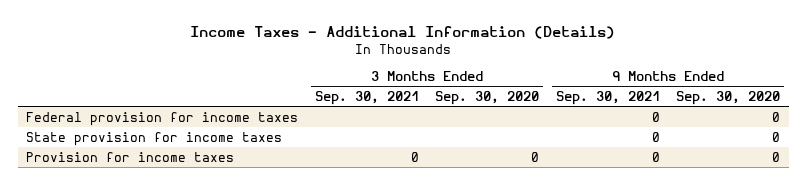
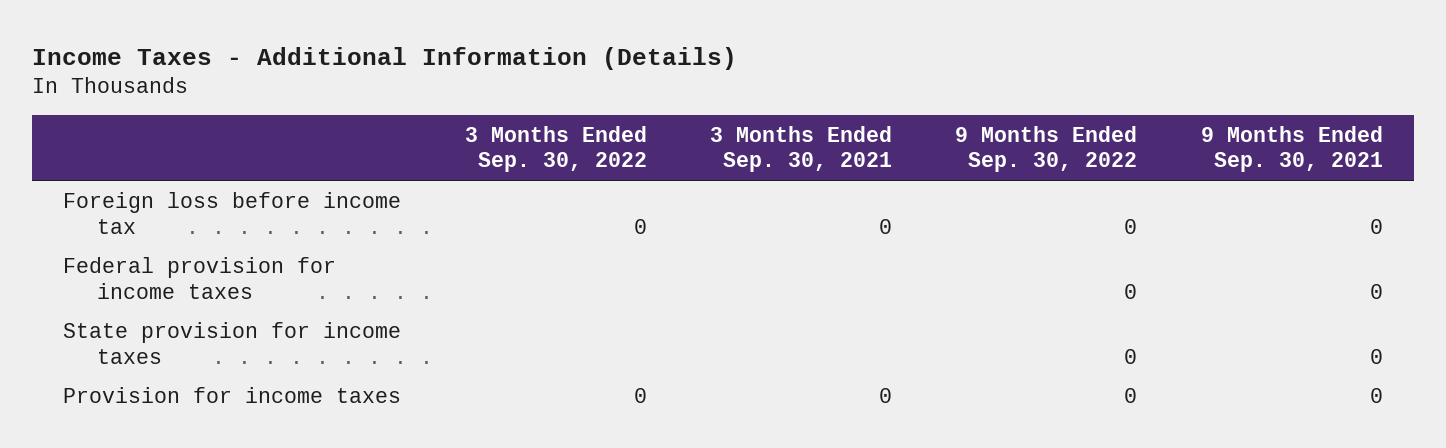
- | 3 Months Ended Sep. 30, 2021 | 3 Months Ended Sep. 30, 2020 | 9 Months Ended Sep. 30, 2021 | 9 Months Ended Sep. 30, 2020
+ | 3 Months Ended Sep. 30, 2022 | 3 Months Ended Sep. 30, 2021 | 9 Months Ended Sep. 30, 2022 | 9 Months Ended Sep. 30, 2021
+ Foreign loss before income tax | 0 | 0 | 0 | 0

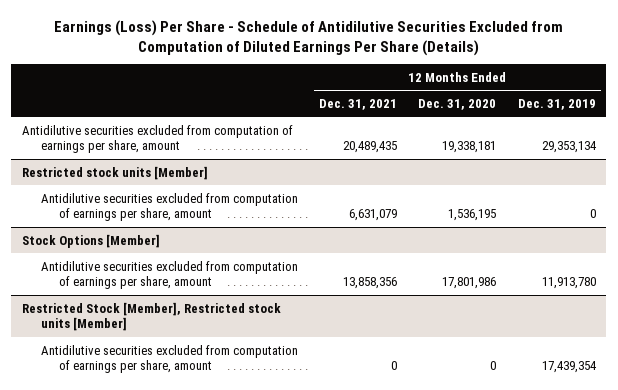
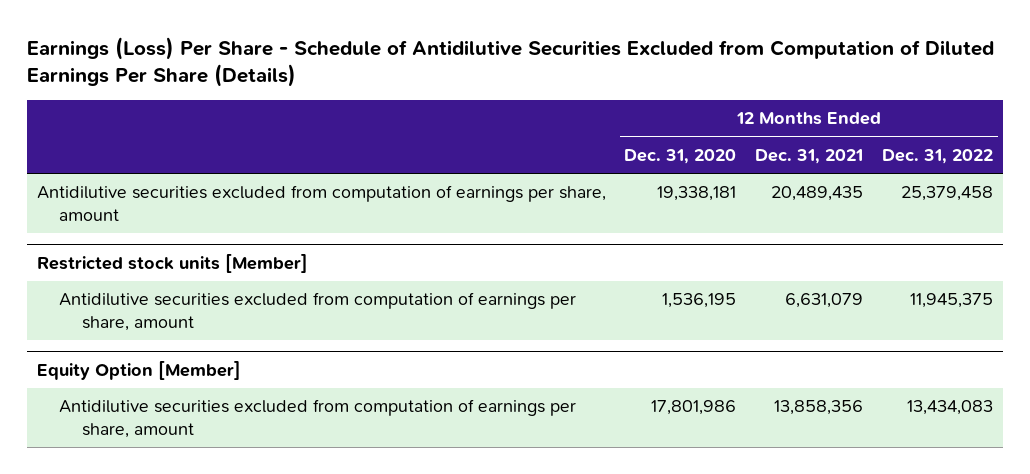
- | 12 Months Ended Dec. 31, 2021 | 12 Months Ended Dec. 31, 2020 | 12 Months Ended Dec. 31, 2019
+ | 12 Months Ended Dec. 31, 2020 | 12 Months Ended Dec. 31, 2021 | 12 Months Ended Dec. 31, 2022
- Stock Options [Member]
+ Equity Option [Member]
- Restricted Stock [Member], Restricted stock units [Member]
- Antidilutive securities excluded from computation of earnings per share, amount | 0 | 0 | 17,439,354

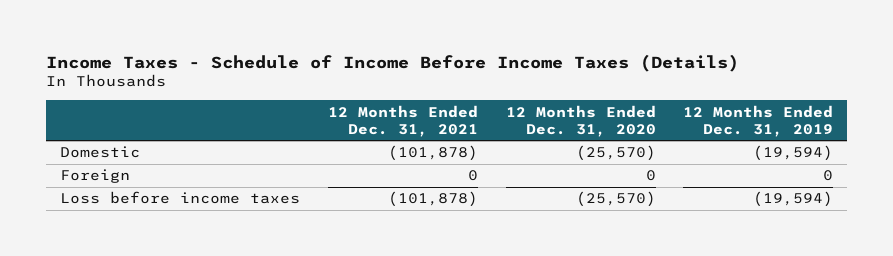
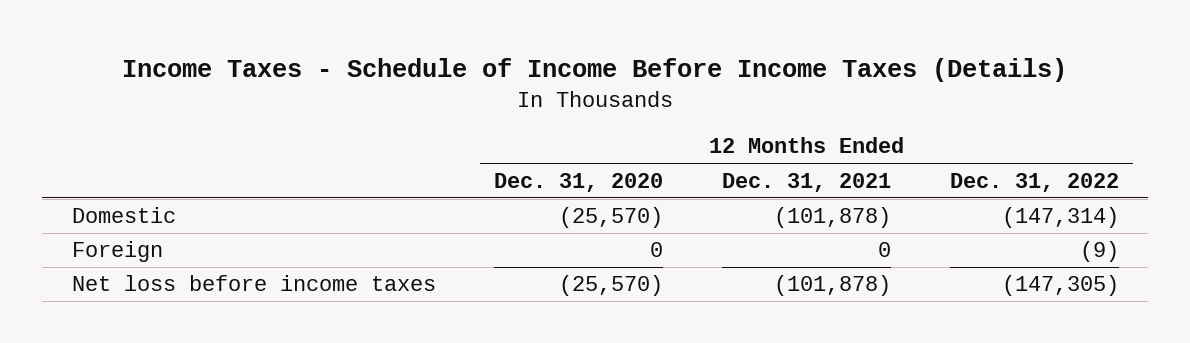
- | 12 Months Ended Dec. 31, 2021 | 12 Months Ended Dec. 31, 2020 | 12 Months Ended Dec. 31, 2019
+ | 12 Months Ended Dec. 31, 2020 | 12 Months Ended Dec. 31, 2021 | 12 Months Ended Dec. 31, 2022
- Loss before income taxes | (101,878) | (25,570) | (19,594)
+ Net loss before income taxes | (25,570) | (101,878) | (147,305)

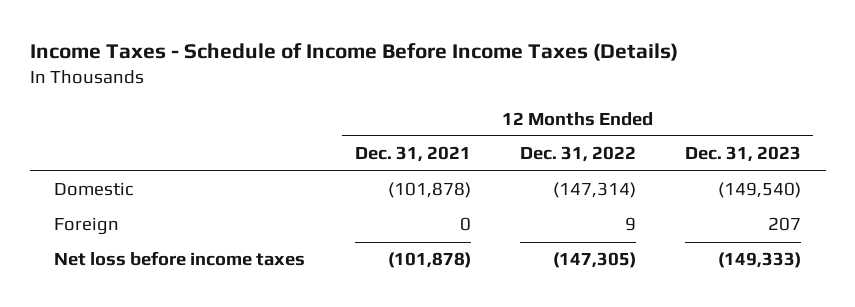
- | 12 Months Ended Dec. 31, 2020 | 12 Months Ended Dec. 31, 2021 | 12 Months Ended Dec. 31, 2022
+ | 12 Months Ended Dec. 31, 2021 | 12 Months Ended Dec. 31, 2022 | 12 Months Ended Dec. 31, 2023
- Foreign | 0 | 0 | (9)
+ Foreign | 0 | 9 | 207

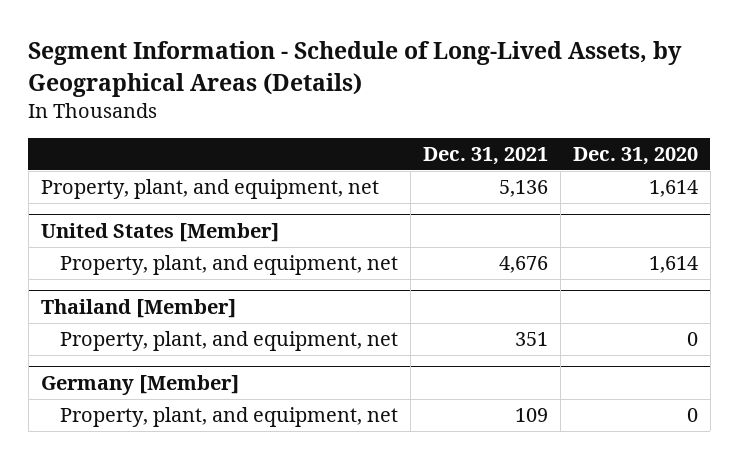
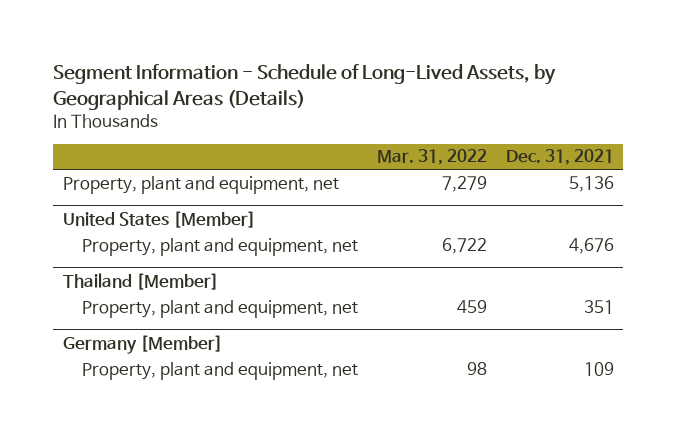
- | Dec. 31, 2021 | Dec. 31, 2020
+ | Mar. 31, 2022 | Dec. 31, 2021
- Property, plant, and equipment, net | 5,136 | 1,614
+ Property, plant and equipment, net | 7,279 | 5,136
@ United States [Member]
- Property, plant, and equipment, net | 4,676 | 1,614
+ Property, plant and equipment, net | 6,722 | 4,676
@ Thailand [Member]
- Property, plant, and equipment, net | 351 | 0
+ Property, plant and equipment, net | 459 | 351
@ Germany [Member]
- Property, plant, and equipment, net | 109 | 0
+ Property, plant and equipment, net | 98 | 109

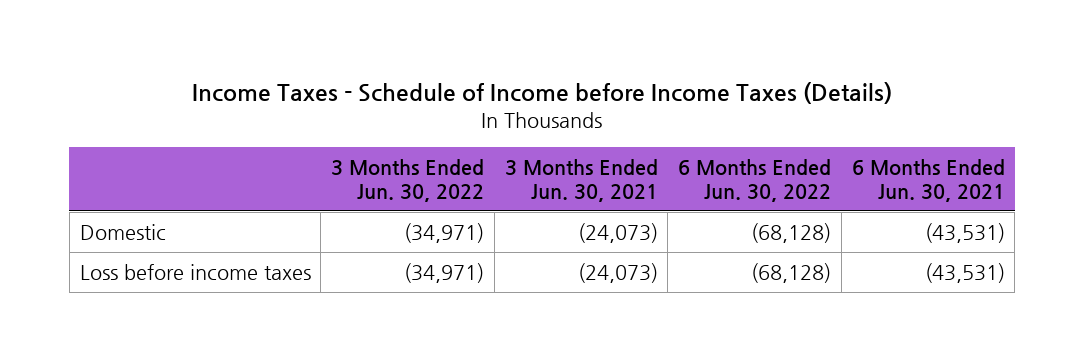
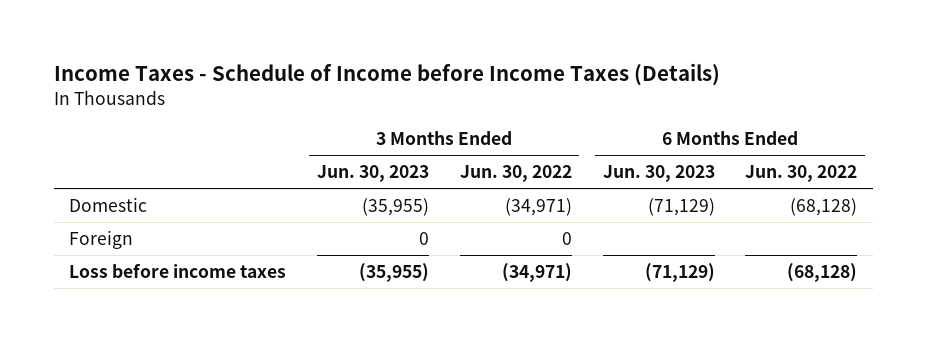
- | 3 Months Ended Jun. 30, 2022 | 3 Months Ended Jun. 30, 2021 | 6 Months Ended Jun. 30, 2022 | 6 Months Ended Jun. 30, 2021
+ | 3 Months Ended Jun. 30, 2023 | 3 Months Ended Jun. 30, 2022 | 6 Months Ended Jun. 30, 2023 | 6 Months Ended Jun. 30, 2022
+ Foreign | 0 | 0 | |

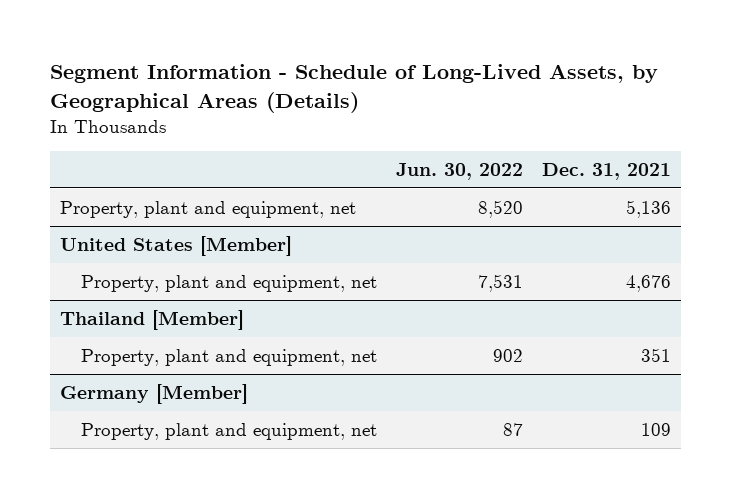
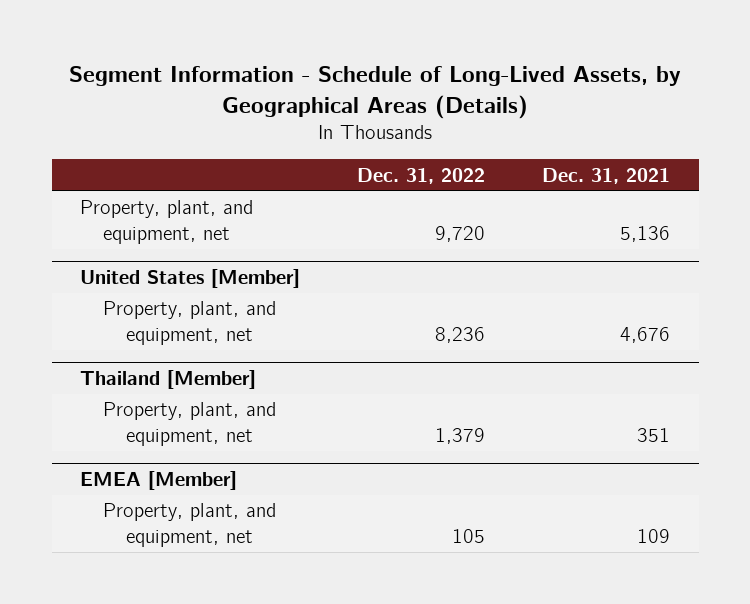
- | Jun. 30, 2022 | Dec. 31, 2021
+ | Dec. 31, 2022 | Dec. 31, 2021
- Property, plant and equipment, net | 8,520 | 5,136
+ Property, plant, and equipment, net | 9,720 | 5,136
@ United States [Member]
- Property, plant and equipment, net | 7,531 | 4,676
+ Property, plant, and equipment, net | 8,236 | 4,676
@ Thailand [Member]
- Property, plant and equipment, net | 902 | 351
- Germany [Member]
- Property, plant and equipment, net | 87 | 109
@ Thailand [Member]
+ Property, plant, and equipment, net | 1,379 | 351
+ EMEA [Member]
+ Property, plant, and equipment, net | 105 | 109

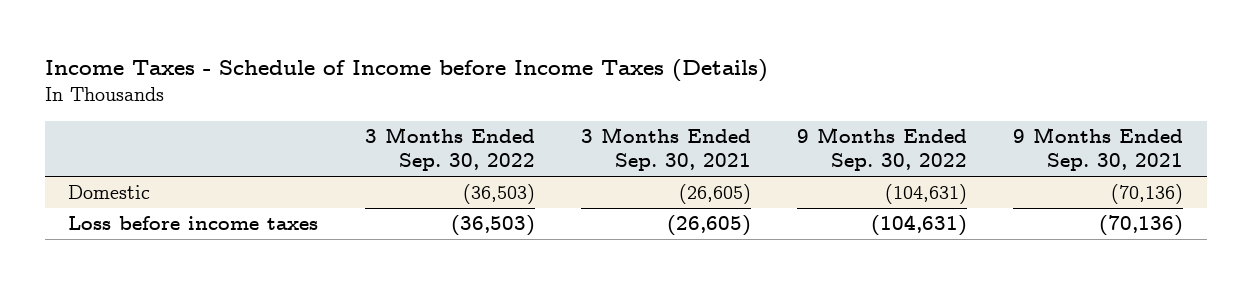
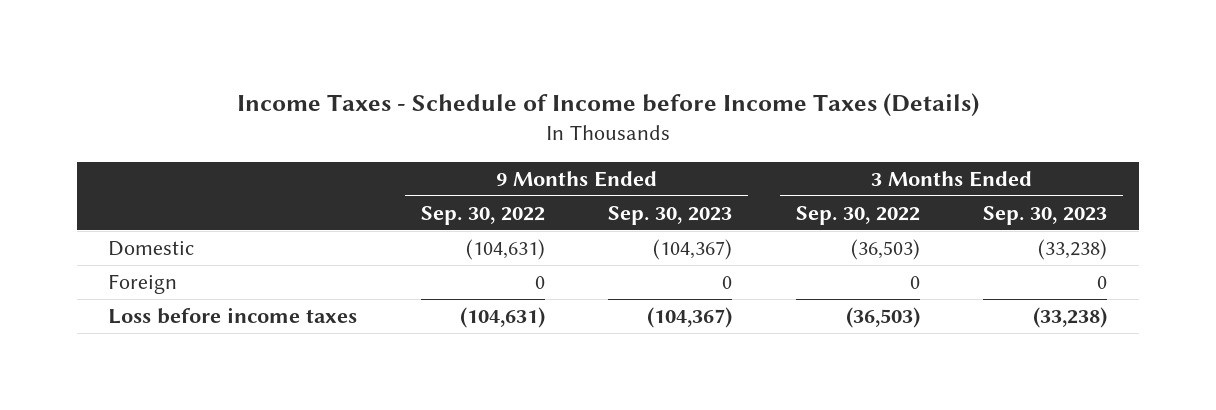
- | 3 Months Ended Sep. 30, 2022 | 3 Months Ended Sep. 30, 2021 | 9 Months Ended Sep. 30, 2022 | 9 Months Ended Sep. 30, 2021
+ | 9 Months Ended Sep. 30, 2022 | 9 Months Ended Sep. 30, 2023 | 3 Months Ended Sep. 30, 2022 | 3 Months Ended Sep. 30, 2023
+ Foreign | 0 | 0 | 0 | 0

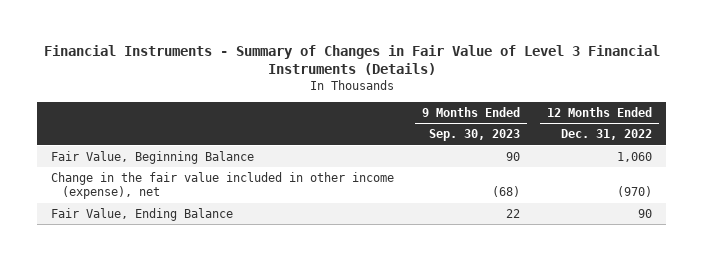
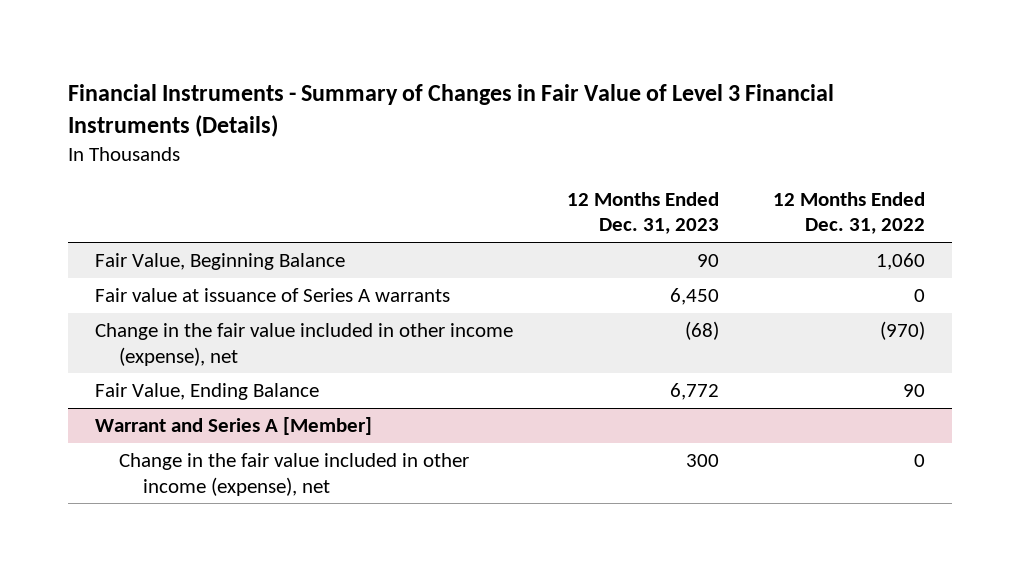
- | 9 Months Ended Sep. 30, 2023 | 12 Months Ended Dec. 31, 2022
+ | 12 Months Ended Dec. 31, 2023 | 12 Months Ended Dec. 31, 2022
+ Fair value at issuance of Series A warrants | 6,450 | 0
+ Warrant and Series A [Member]
+ Change in the fair value included in other income (expense), net | 300 | 0

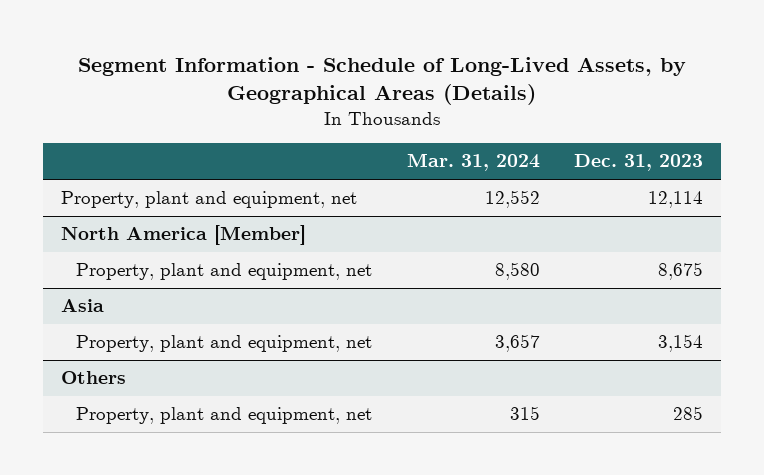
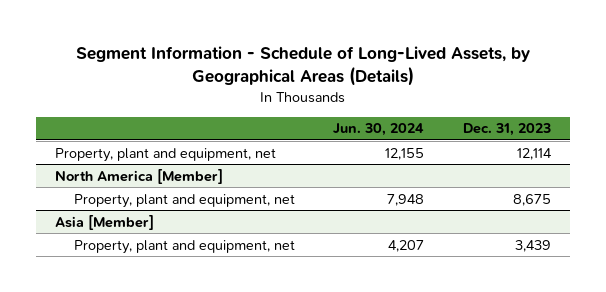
- | Mar. 31, 2024 | Dec. 31, 2023
+ | Jun. 30, 2024 | Dec. 31, 2023
- Asia
- Property, plant and equipment, net | 3,657 | 3,154
- Others
- Property, plant and equipment, net | 315 | 285
+ Asia [Member]
+ Property, plant and equipment, net | 4,207 | 3,439

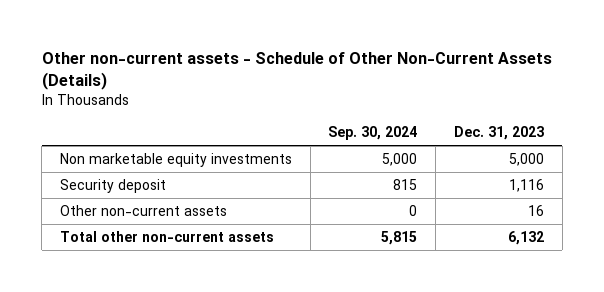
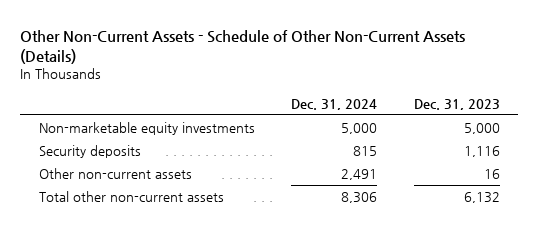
- Other non-current assets - Schedule of Other Non-Current Assets (Details)
+ Other Non-Current Assets - Schedule of Other Non-Current Assets (Details)
- | Sep. 30, 2024 | Dec. 31, 2023
+ | Dec. 31, 2024 | Dec. 31, 2023
- Non marketable equity investments | 5,000 | 5,000
- Security deposit | 815 | 1,116
+ Non-marketable equity investments | 5,000 | 5,000
+ Security deposits | 815 | 1,116

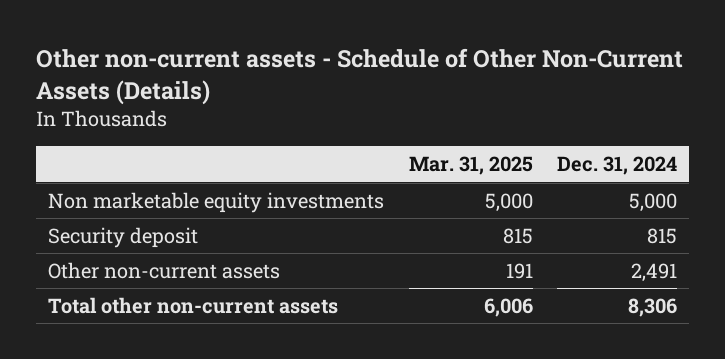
- Other Non-Current Assets - Schedule of Other Non-Current Assets (Details)
+ Other non-current assets - Schedule of Other Non-Current Assets (Details)
- | Dec. 31, 2024 | Dec. 31, 2023
+ | Mar. 31, 2025 | Dec. 31, 2024
- Non-marketable equity investments | 5,000 | 5,000
- Security deposits | 815 | 1,116
+ Non marketable equity investments | 5,000 | 5,000
+ Security deposit | 815 | 815

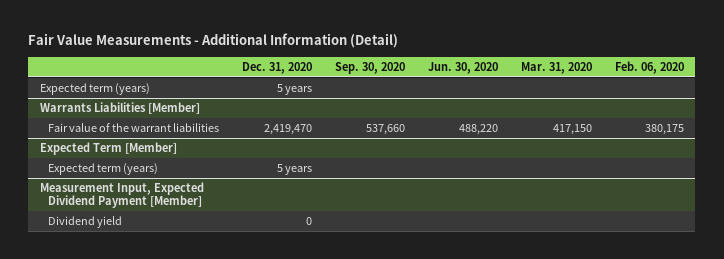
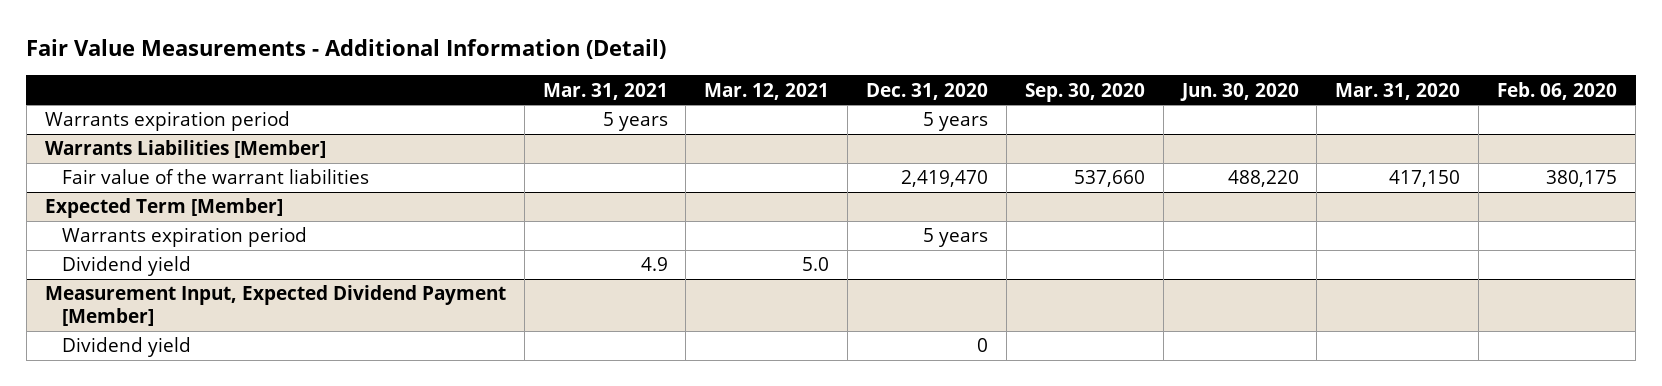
- | Dec. 31, 2020 | Sep. 30, 2020 | Jun. 30, 2020 | Mar. 31, 2020 | Feb. 06, 2020
+ | Mar. 31, 2021 | Mar. 12, 2021 | Dec. 31, 2020 | Sep. 30, 2020 | Jun. 30, 2020 | Mar. 31, 2020 | Feb. 06, 2020
- Expected term (years) | 5 years | | | |
+ Warrants expiration period | 5 years | | 5 years | | | |
@ Expected Term [Member]
- Expected term (years) | 5 years | | | |
+ Warrants expiration period | | | 5 years | | | |
+ Dividend yield | 4.9 | 5.0 | | | | |

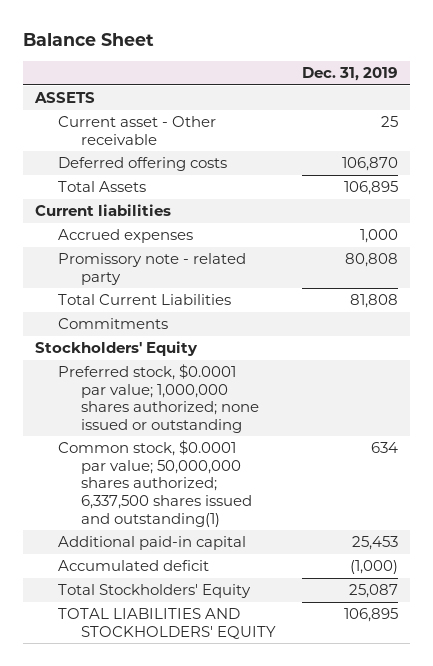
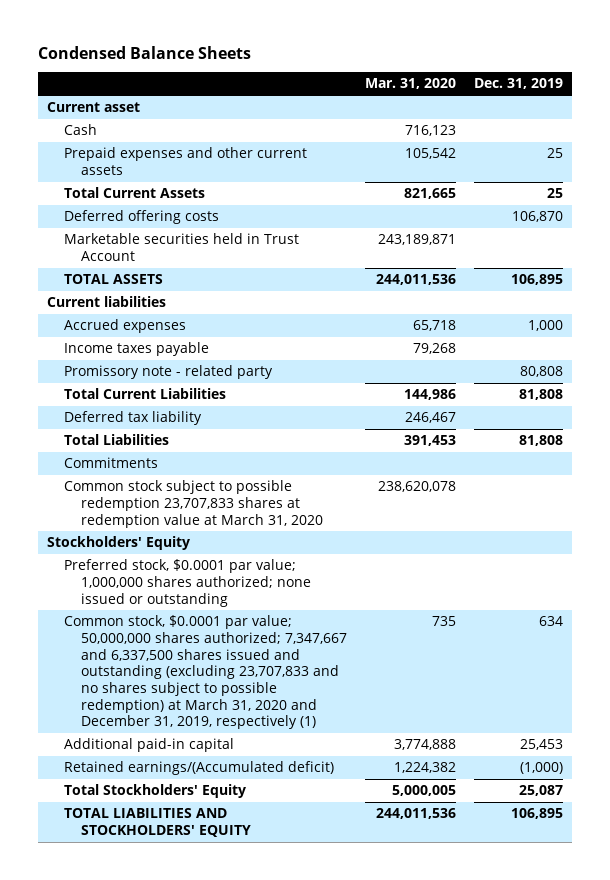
- Balance Sheet
+ Condensed Balance Sheets
- | Dec. 31, 2019
+ | Mar. 31, 2020 | Dec. 31, 2019
- ASSETS
- Current asset - Other receivable | 25
+ Current asset
+ Cash | 716,123 |
+ Prepaid expenses and other current assets | 105,542 | 25
+ Total Current Assets | 821,665 | 25
- Total Assets | 106,895
+ Marketable securities held in Trust Account | 243,189,871 |
+ TOTAL ASSETS | 244,011,536 | 106,895
+ Income taxes payable | 79,268 |
+ Deferred tax liability | 246,467 |
+ Total Liabilities | 391,453 | 81,808
+ Common stock subject to possible redemption 23,707,833 shares at redemption value at March 31, 2020 | 238,620,078 |
- Common stock, $0.0001 par value; 50,000,000 shares authorized; 6,337,500 shares issued and outstanding(1) | 634
+ Common stock, $0.0001 par value; 50,000,000 shares authorized; 7,347,667 and 6,337,500 shares issued and outstanding (excluding 23,707,833 and no shares subject to possible redemption) at March 31, 2020 and December 31, 2019, respectively (1) | 735 | 634
- Accumulated deficit | (1,000)
+ Retained earnings/(Accumulated deficit) | 1,224,382 | (1,000)

